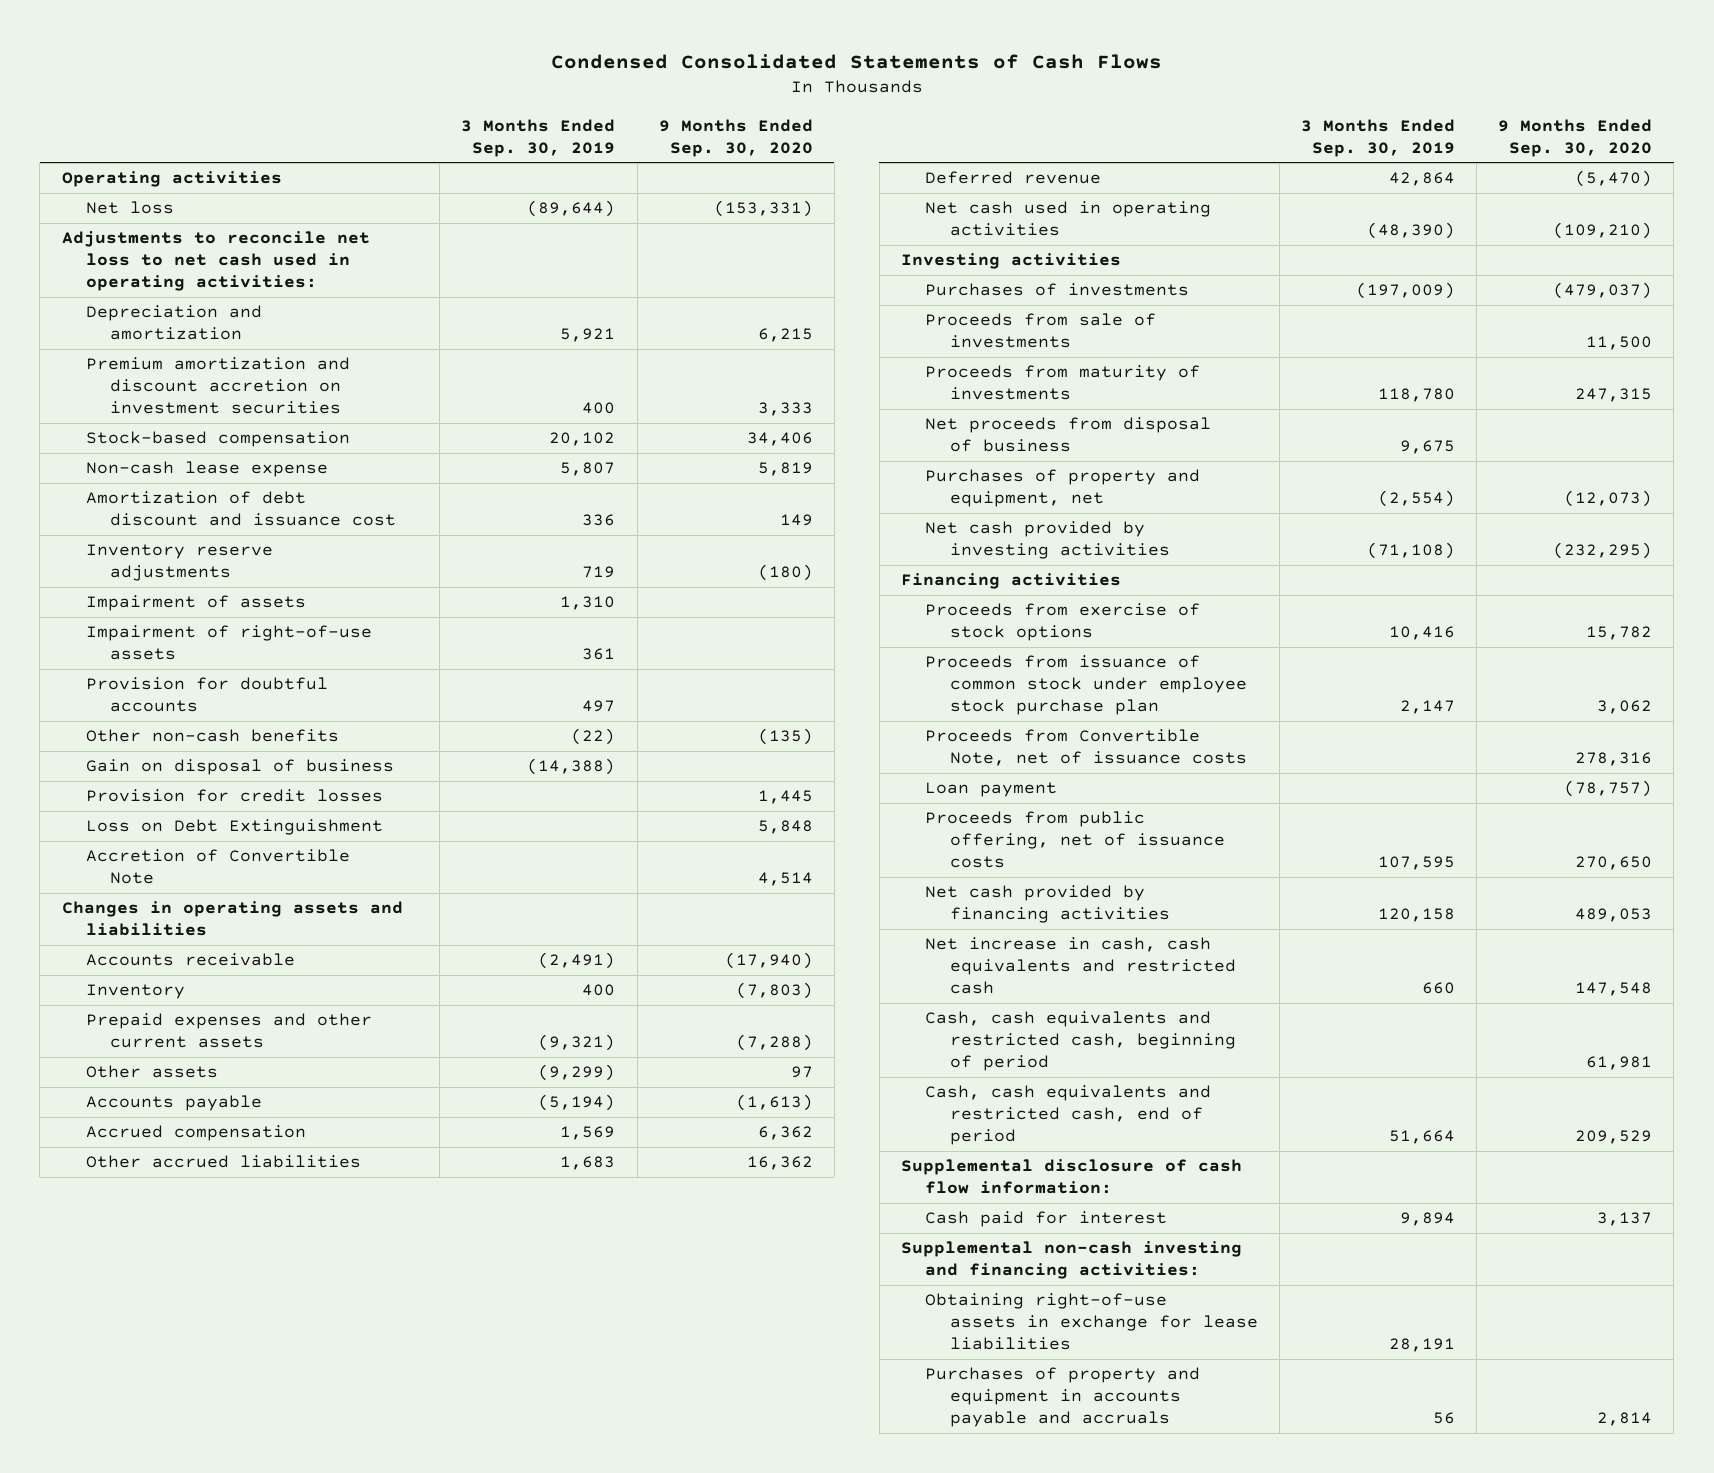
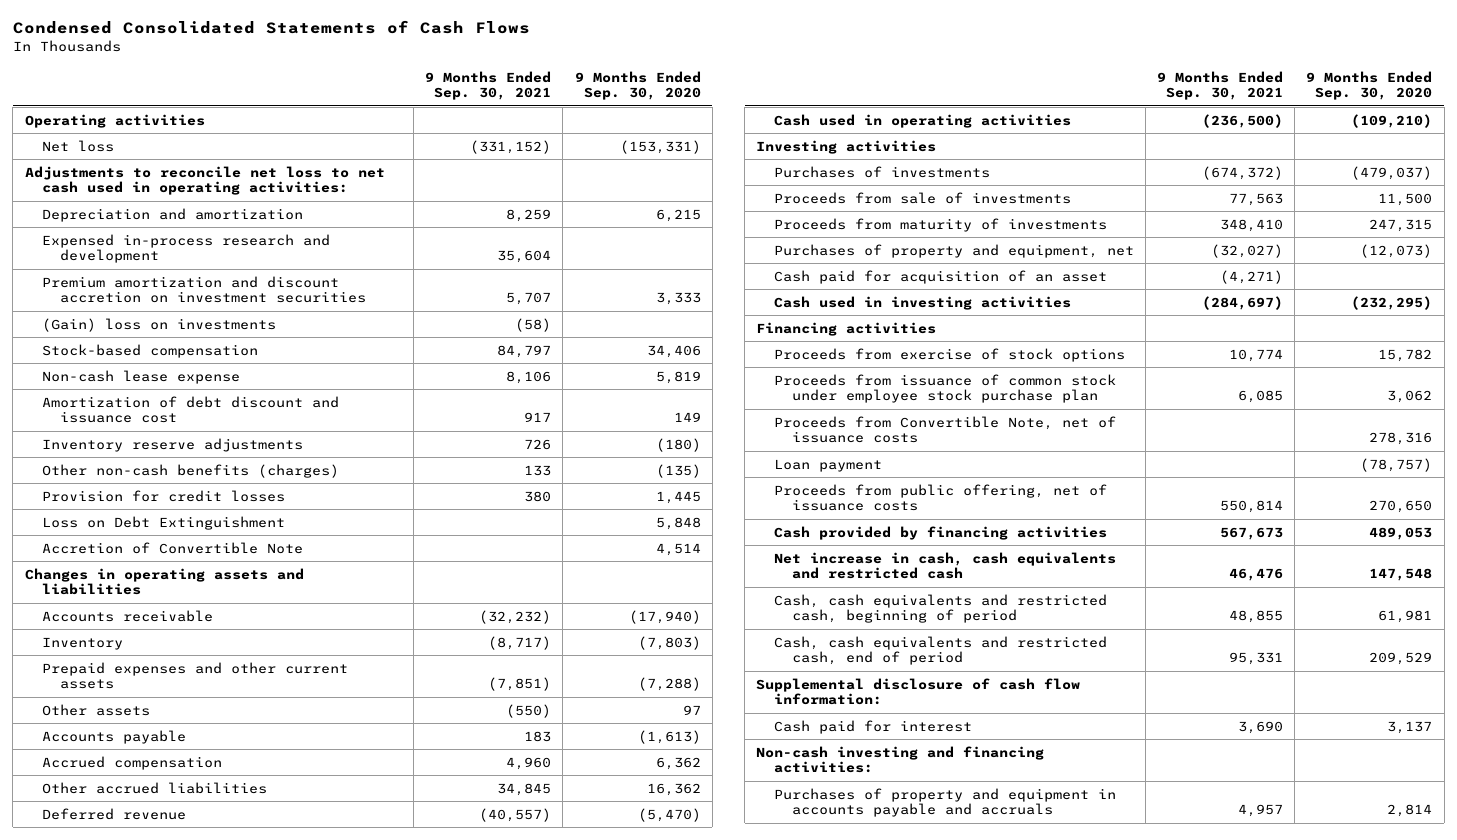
- | 3 Months Ended Sep. 30, 2019 | 9 Months Ended Sep. 30, 2020
+ | 9 Months Ended Sep. 30, 2021 | 9 Months Ended Sep. 30, 2020
+ Expensed in-process research and development | 35,604 |
+ (Gain) loss on investments | (58) |
- Impairment of assets | 1,310 |
- Impairment of right-of-use assets | 361 |
- Provision for doubtful accounts | 497 |
- Other non-cash benefits | (22) | (135)
- Gain on disposal of business | (14,388) |
+ Other non-cash benefits (charges) | 133 | (135)
- Net cash used in operating activities | (48,390) | (109,210)
+ Cash used in operating activities | (236,500) | (109,210)
- Net proceeds from disposal of business | 9,675 |
- Net cash provided by investing activities | (71,108) | (232,295)
+ Cash paid for acquisition of an asset | (4,271) |
+ Cash used in investing activities | (284,697) | (232,295)
- Net cash provided by financing activities | 120,158 | 489,053
+ Cash provided by financing activities | 567,673 | 489,053
- Supplemental non-cash investing and financing activities:
- Obtaining right-of-use assets in exchange for lease liabilities | 28,191 |
+ Non-cash investing and financing activities:

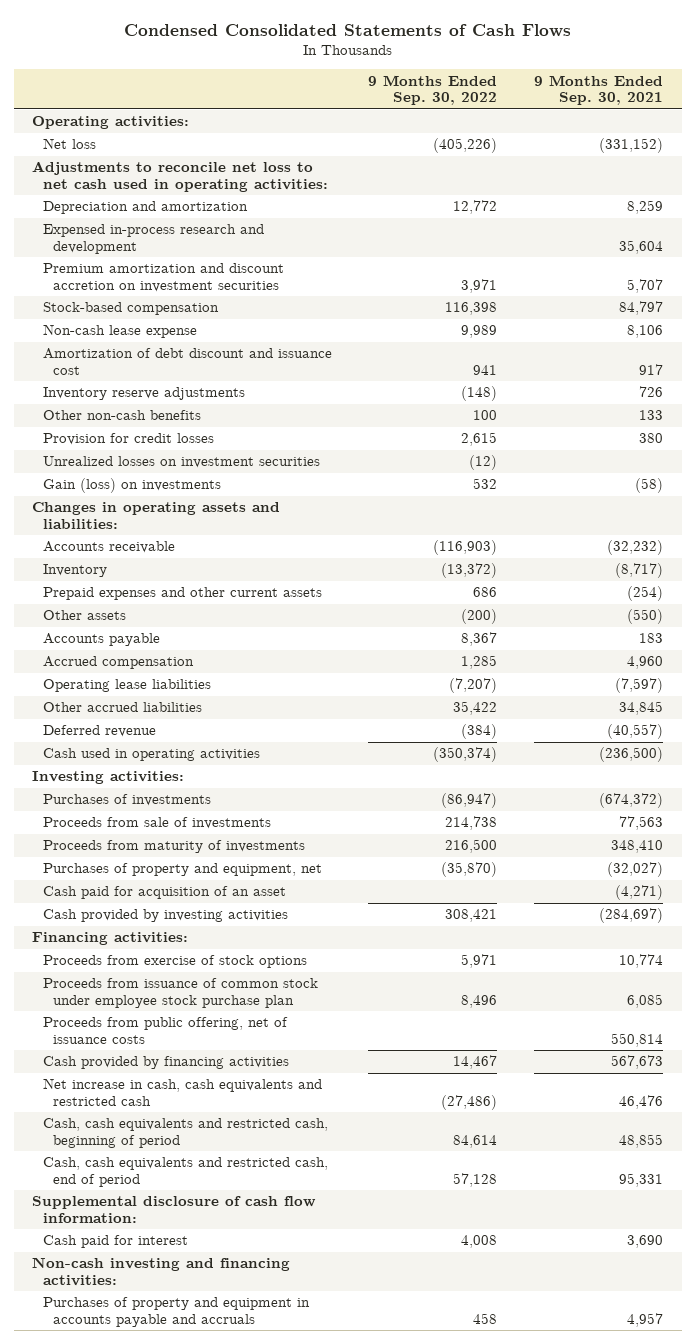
- | 9 Months Ended Sep. 30, 2021 | 9 Months Ended Sep. 30, 2020
+ | 9 Months Ended Sep. 30, 2022 | 9 Months Ended Sep. 30, 2021
- Operating activities
+ Operating activities:
- (Gain) loss on investments | (58) |
- Other non-cash benefits (charges) | 133 | (135)
+ Other non-cash benefits | 100 | 133
- Loss on Debt Extinguishment | | 5,848
- Accretion of Convertible Note | | 4,514
- Changes in operating assets and liabilities
+ Unrealized losses on investment securities | (12) |
+ Gain (loss) on investments | 532 | (58)
+ Changes in operating assets and liabilities:
- Prepaid expenses and other current assets | (7,851) | (7,288)
+ Prepaid expenses and other current assets | 686 | (254)
+ Operating lease liabilities | (7,207) | (7,597)
- Investing activities
+ Investing activities:
- Cash used in investing activities | (284,697) | (232,295)
- Financing activities
+ Cash provided by investing activities | 308,421 | (284,697)
+ Financing activities:
- Proceeds from Convertible Note, net of issuance costs | | 278,316
- Loan payment | | (78,757)

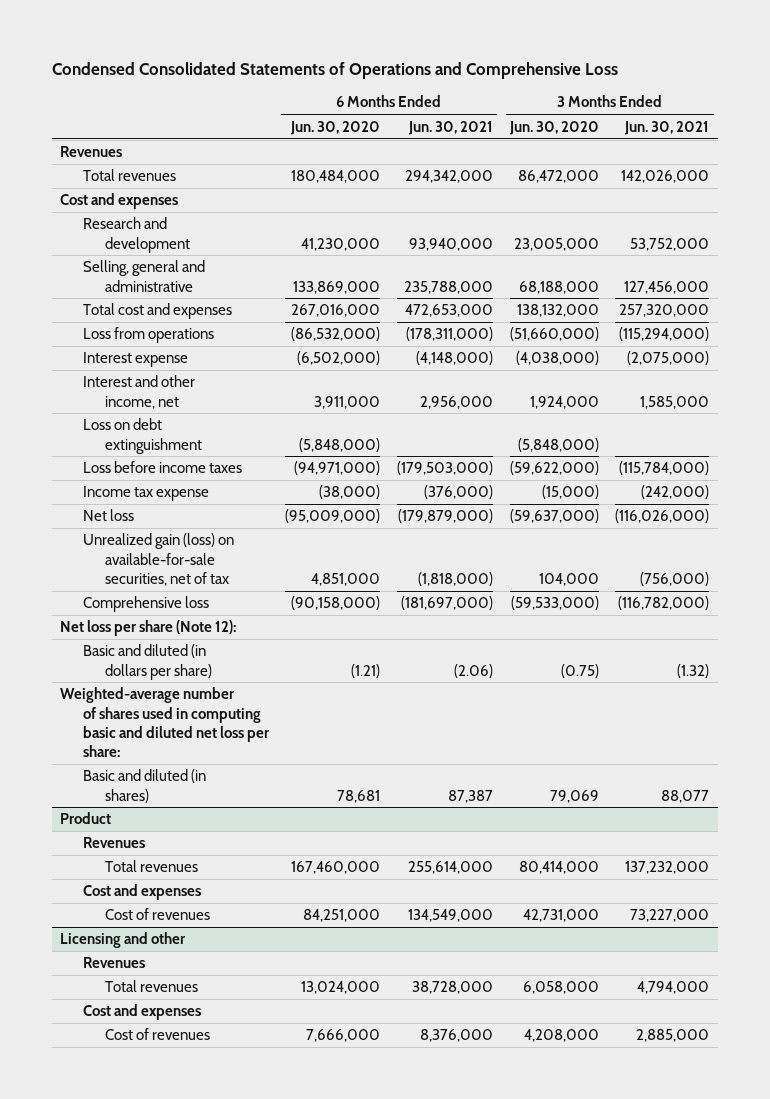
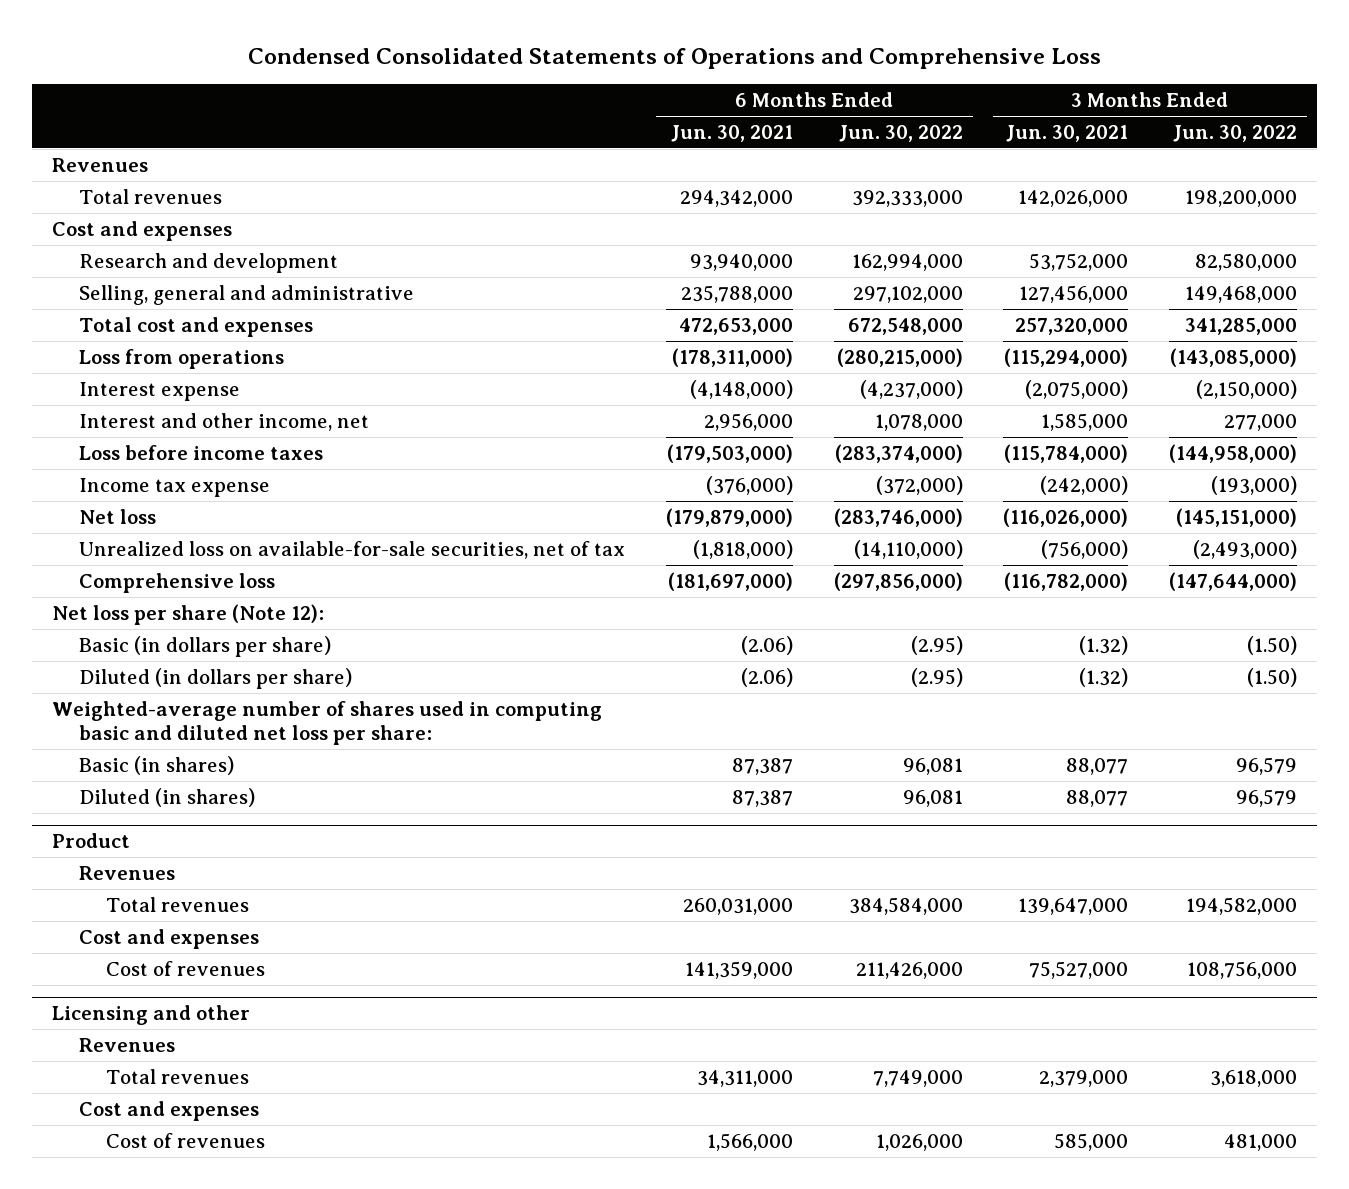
- | 6 Months Ended Jun. 30, 2020 | 6 Months Ended Jun. 30, 2021 | 3 Months Ended Jun. 30, 2020 | 3 Months Ended Jun. 30, 2021
+ | 6 Months Ended Jun. 30, 2021 | 6 Months Ended Jun. 30, 2022 | 3 Months Ended Jun. 30, 2021 | 3 Months Ended Jun. 30, 2022
- Loss on debt extinguishment | (5,848,000) | | (5,848,000) |
- Unrealized gain (loss) on available-for-sale securities, net of tax | 4,851,000 | (1,818,000) | 104,000 | (756,000)
+ Unrealized loss on available-for-sale securities, net of tax | (1,818,000) | (14,110,000) | (756,000) | (2,493,000)
- Basic and diluted (in dollars per share) | (1.21) | (2.06) | (0.75) | (1.32)
+ Basic (in dollars per share) | (2.06) | (2.95) | (1.32) | (1.50)
+ Diluted (in dollars per share) | (2.06) | (2.95) | (1.32) | (1.50)
- Basic and diluted (in shares) | 78,681 | 87,387 | 79,069 | 88,077
+ Basic (in shares) | 87,387 | 96,081 | 88,077 | 96,579
+ Diluted (in shares) | 87,387 | 96,081 | 88,077 | 96,579
@ Product
- Total revenues | 167,460,000 | 255,614,000 | 80,414,000 | 137,232,000
+ Total revenues | 260,031,000 | 384,584,000 | 139,647,000 | 194,582,000
- Cost of revenues | 84,251,000 | 134,549,000 | 42,731,000 | 73,227,000
+ Cost of revenues | 141,359,000 | 211,426,000 | 75,527,000 | 108,756,000
@ Licensing and other
- Total revenues | 13,024,000 | 38,728,000 | 6,058,000 | 4,794,000
+ Total revenues | 34,311,000 | 7,749,000 | 2,379,000 | 3,618,000
- Cost of revenues | 7,666,000 | 8,376,000 | 4,208,000 | 2,885,000
+ Cost of revenues | 1,566,000 | 1,026,000 | 585,000 | 481,000

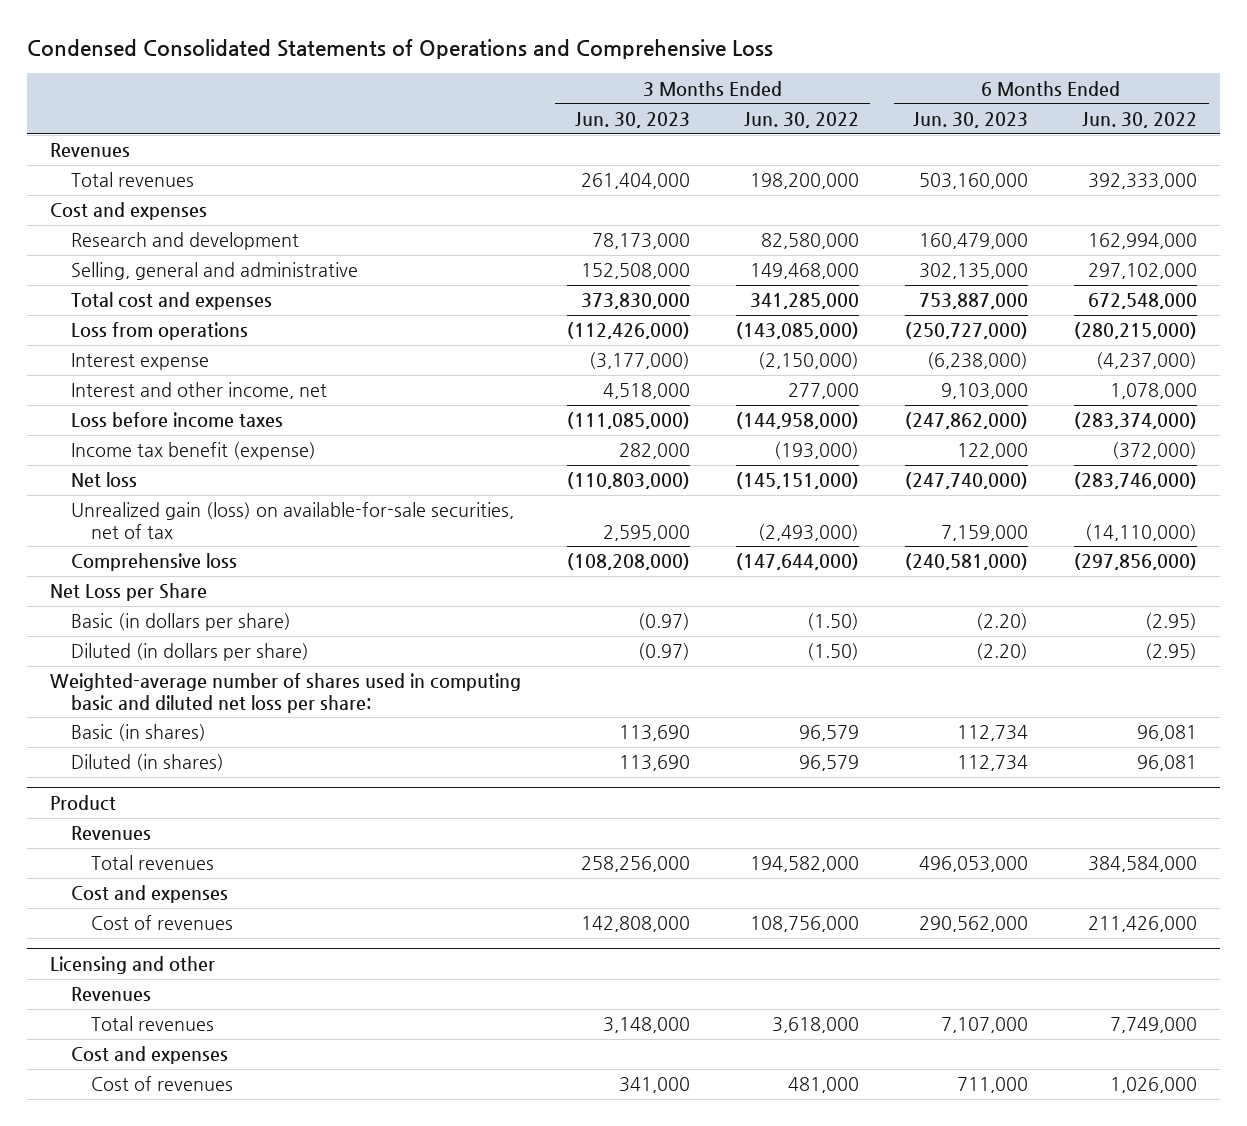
- | 6 Months Ended Jun. 30, 2021 | 6 Months Ended Jun. 30, 2022 | 3 Months Ended Jun. 30, 2021 | 3 Months Ended Jun. 30, 2022
+ | 3 Months Ended Jun. 30, 2023 | 3 Months Ended Jun. 30, 2022 | 6 Months Ended Jun. 30, 2023 | 6 Months Ended Jun. 30, 2022
- Income tax expense | (376,000) | (372,000) | (242,000) | (193,000)
+ Income tax benefit (expense) | 282,000 | (193,000) | 122,000 | (372,000)
- Unrealized loss on available-for-sale securities, net of tax | (1,818,000) | (14,110,000) | (756,000) | (2,493,000)
+ Unrealized gain (loss) on available-for-sale securities, net of tax | 2,595,000 | (2,493,000) | 7,159,000 | (14,110,000)
- Net loss per share (Note 12):
+ Net Loss per Share

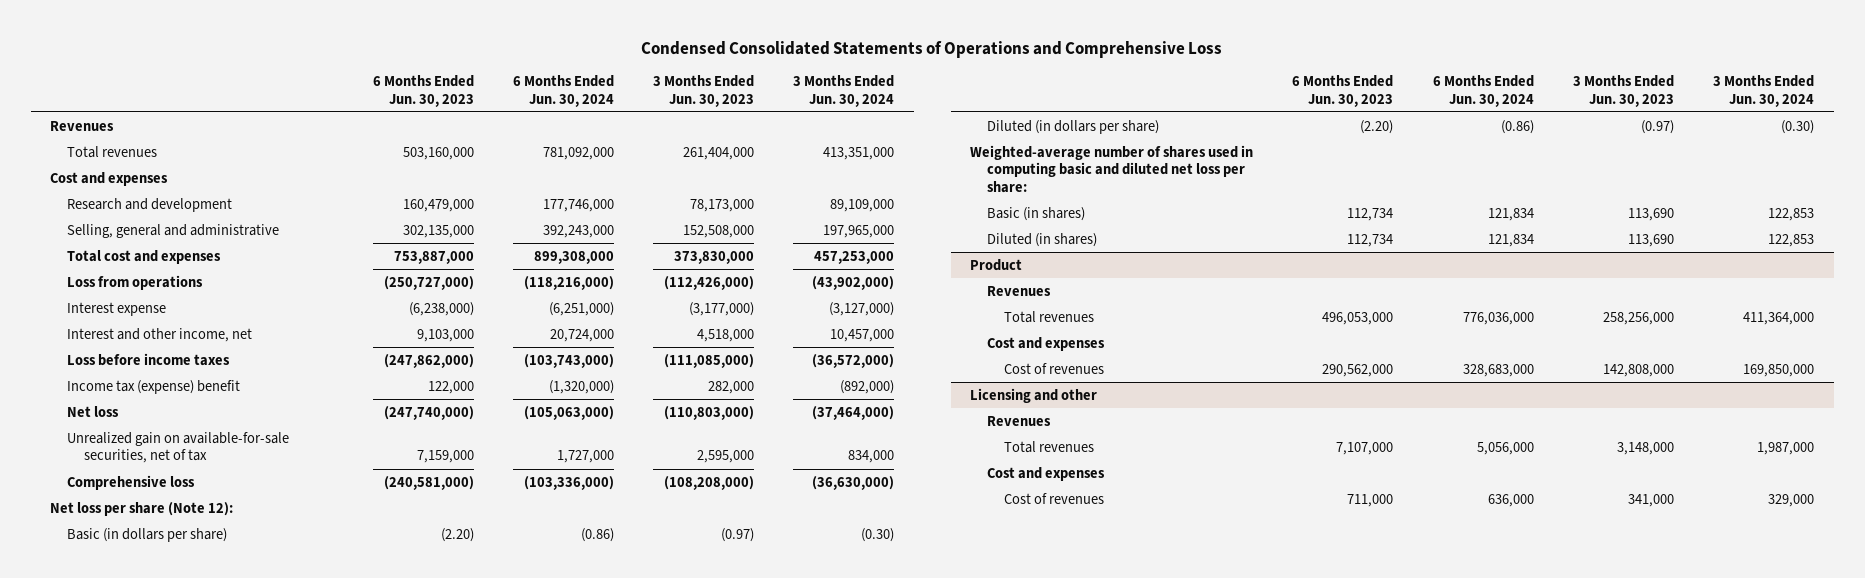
- | 3 Months Ended Jun. 30, 2023 | 3 Months Ended Jun. 30, 2022 | 6 Months Ended Jun. 30, 2023 | 6 Months Ended Jun. 30, 2022
+ | 6 Months Ended Jun. 30, 2023 | 6 Months Ended Jun. 30, 2024 | 3 Months Ended Jun. 30, 2023 | 3 Months Ended Jun. 30, 2024
- Income tax benefit (expense) | 282,000 | (193,000) | 122,000 | (372,000)
+ Income tax (expense) benefit | 122,000 | (1,320,000) | 282,000 | (892,000)
- Unrealized gain (loss) on available-for-sale securities, net of tax | 2,595,000 | (2,493,000) | 7,159,000 | (14,110,000)
+ Unrealized gain on available-for-sale securities, net of tax | 7,159,000 | 1,727,000 | 2,595,000 | 834,000
- Net Loss per Share
+ Net loss per share (Note 12):

